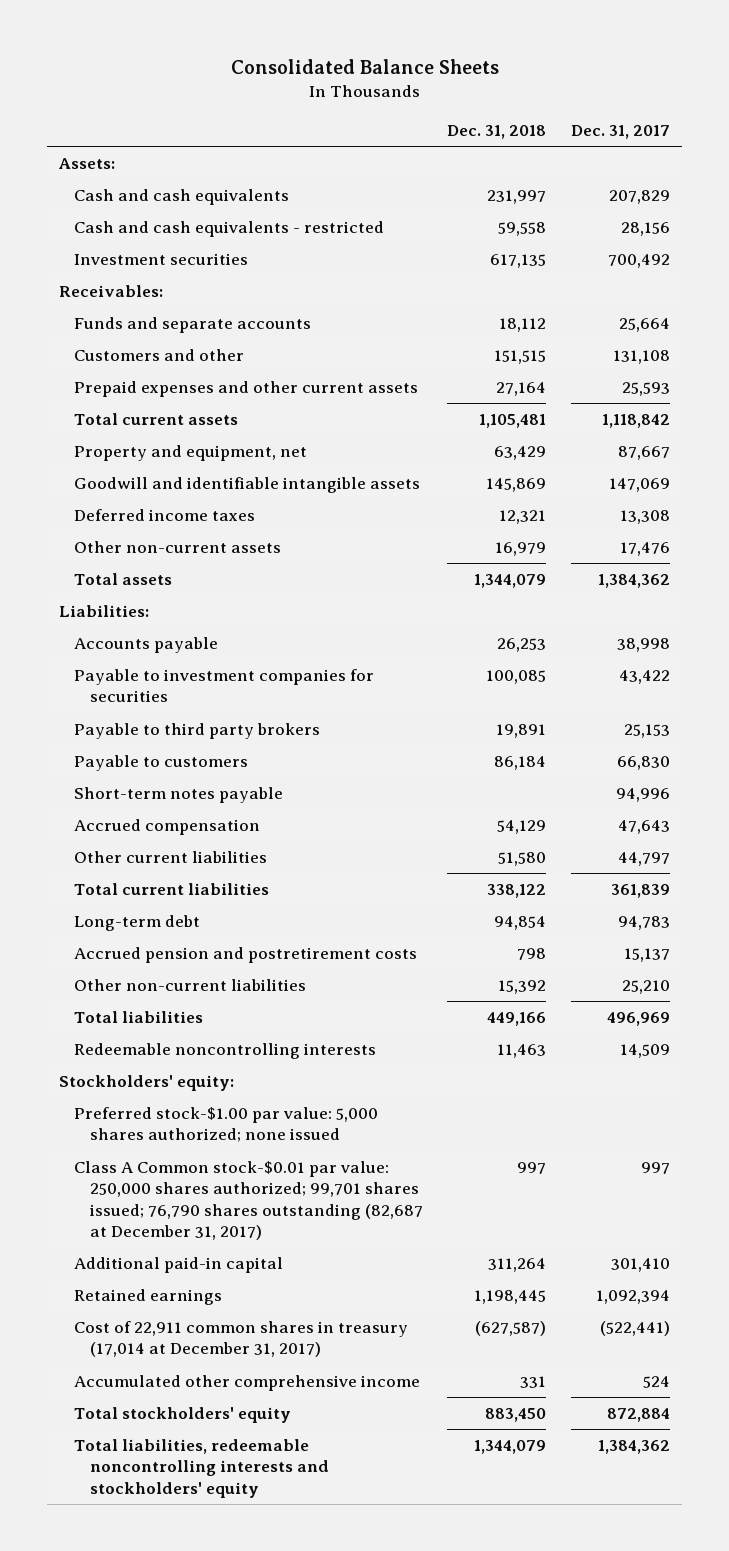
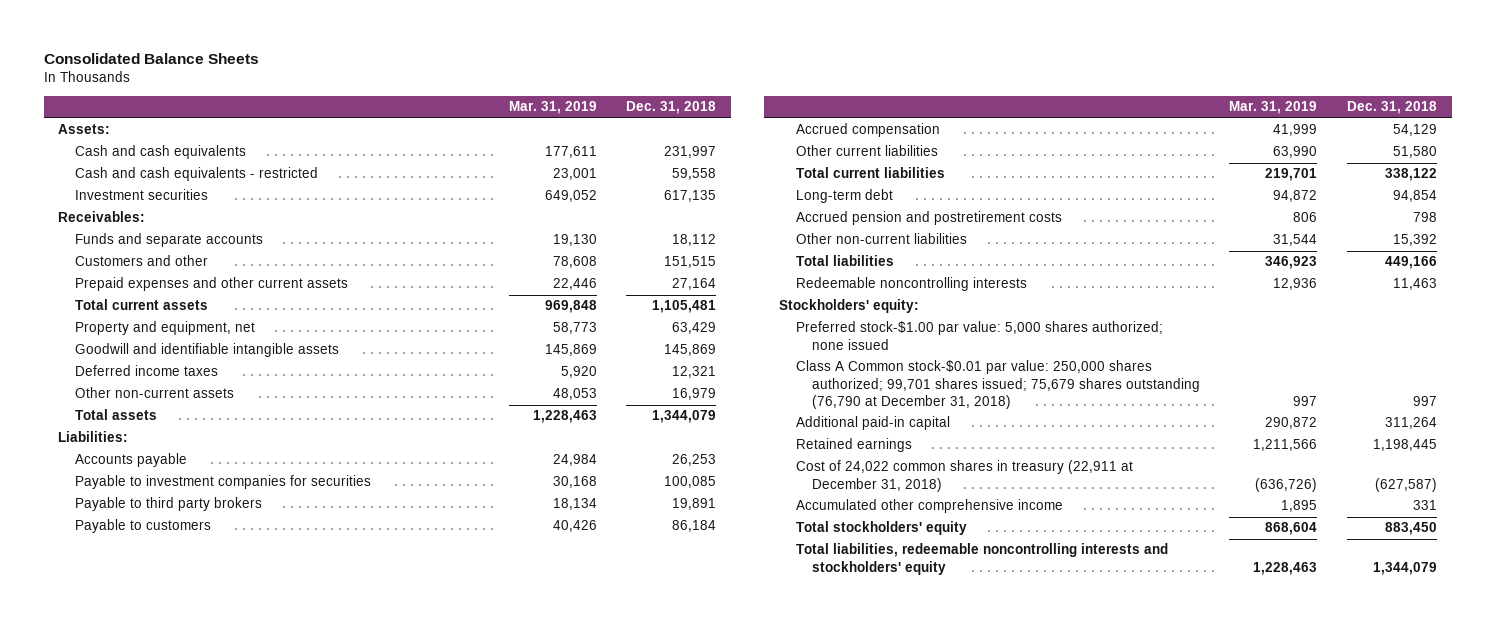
- | Dec. 31, 2018 | Dec. 31, 2017
+ | Mar. 31, 2019 | Dec. 31, 2018
- Short-term notes payable | | 94,996
- Class A Common stock-$0.01 par value: 250,000 shares authorized; 99,701 shares issued; 76,790 shares outstanding (82,687 at December 31, 2017) | 997 | 997
+ Class A Common stock-$0.01 par value: 250,000 shares authorized; 99,701 shares issued; 75,679 shares outstanding (76,790 at December 31, 2018) | 997 | 997
- Cost of 22,911 common shares in treasury (17,014 at December 31, 2017) | (627,587) | (522,441)
+ Cost of 24,022 common shares in treasury (22,911 at December 31, 2018) | (636,726) | (627,587)

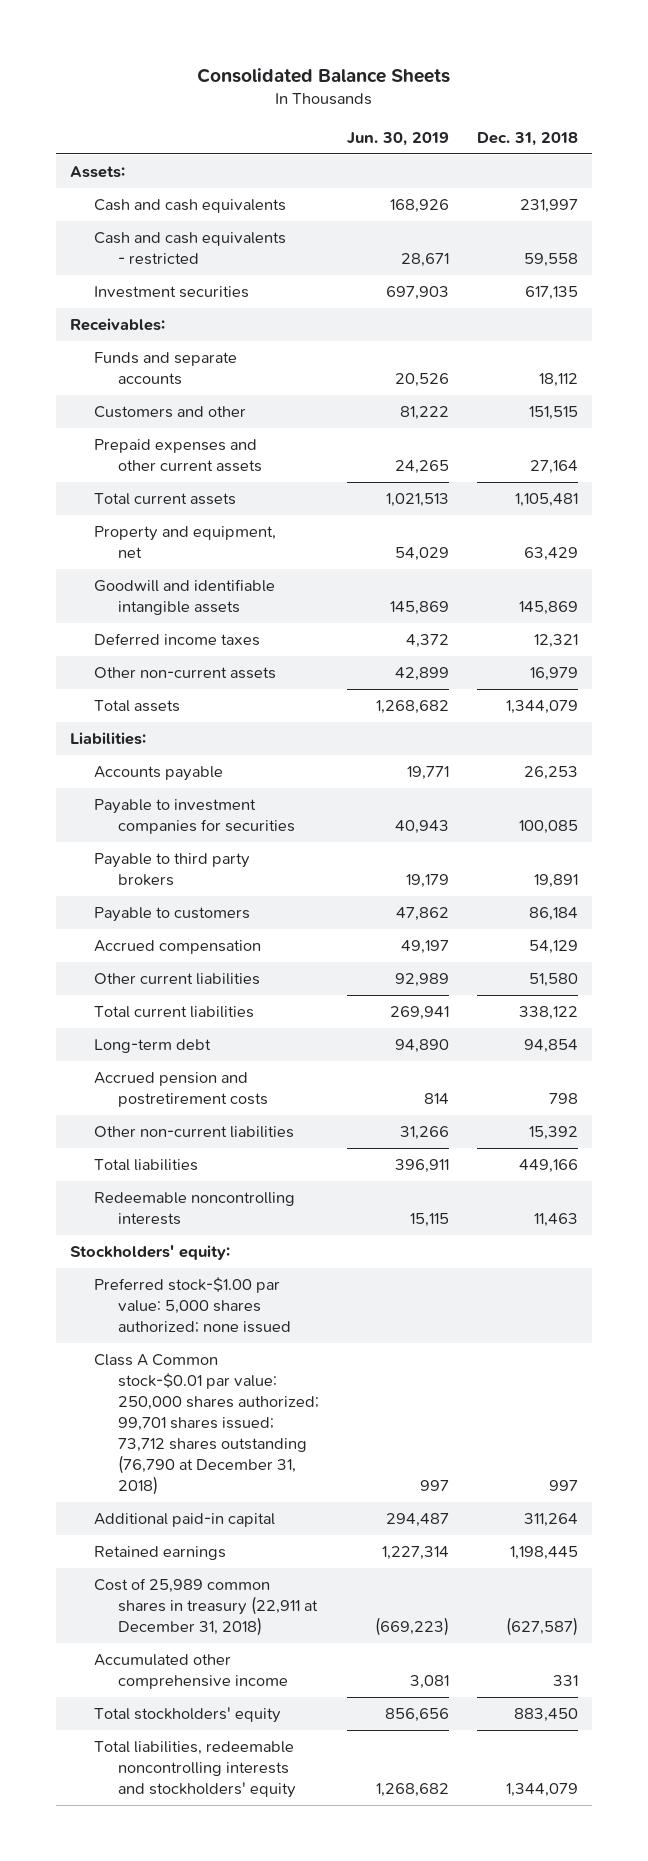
- | Mar. 31, 2019 | Dec. 31, 2018
+ | Jun. 30, 2019 | Dec. 31, 2018
- Class A Common stock-$0.01 par value: 250,000 shares authorized; 99,701 shares issued; 75,679 shares outstanding (76,790 at December 31, 2018) | 997 | 997
+ Class A Common stock-$0.01 par value: 250,000 shares authorized; 99,701 shares issued; 73,712 shares outstanding (76,790 at December 31, 2018) | 997 | 997
- Cost of 24,022 common shares in treasury (22,911 at December 31, 2018) | (636,726) | (627,587)
+ Cost of 25,989 common shares in treasury (22,911 at December 31, 2018) | (669,223) | (627,587)

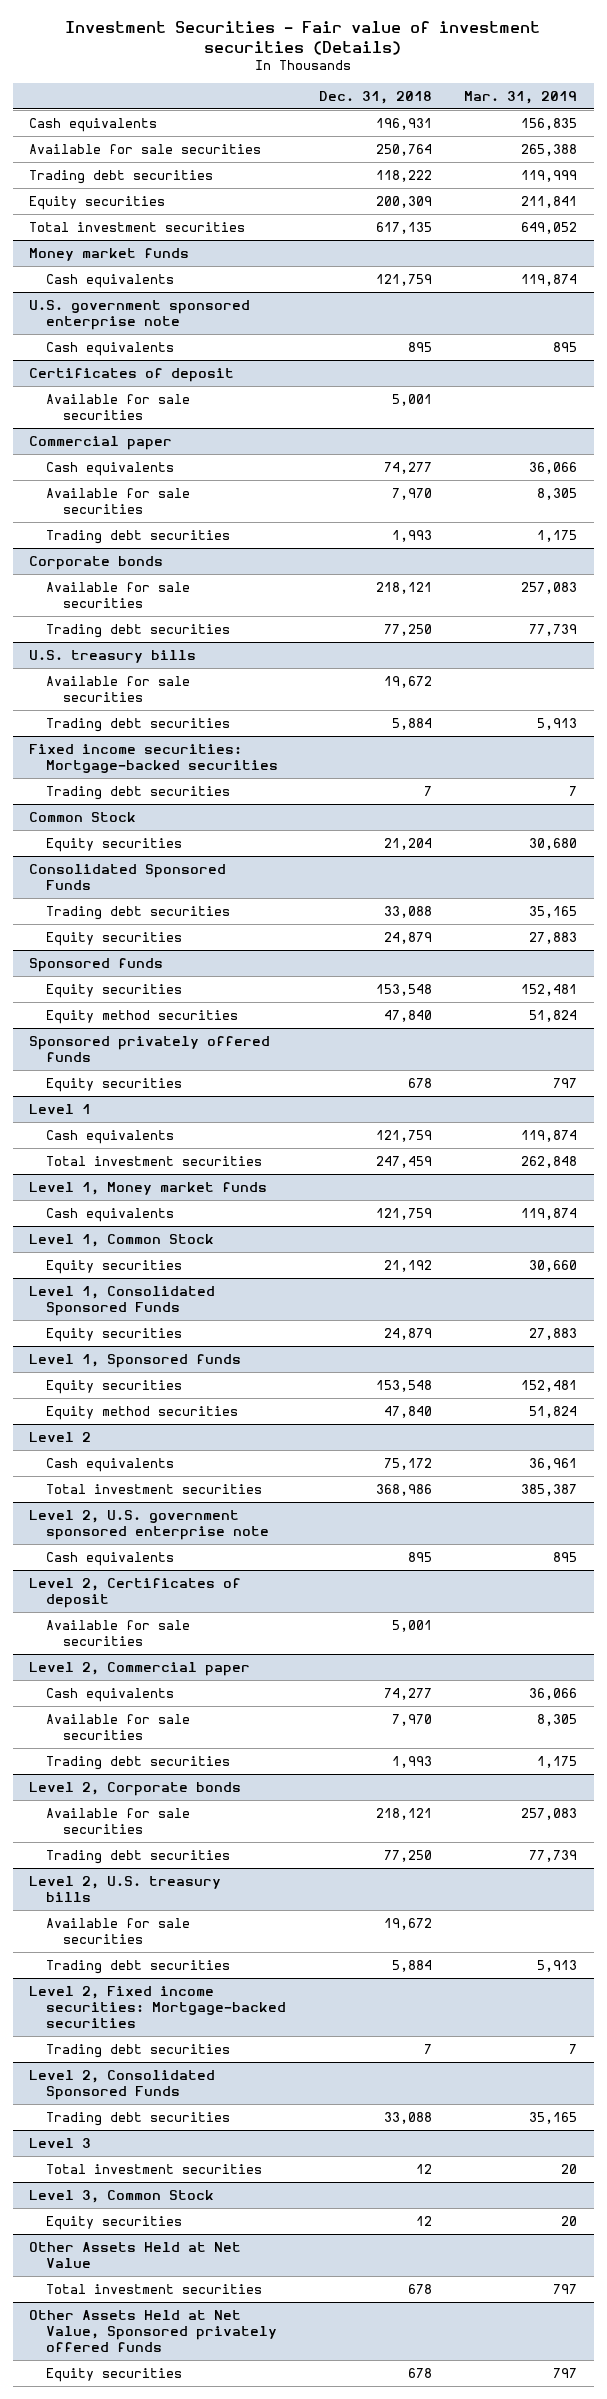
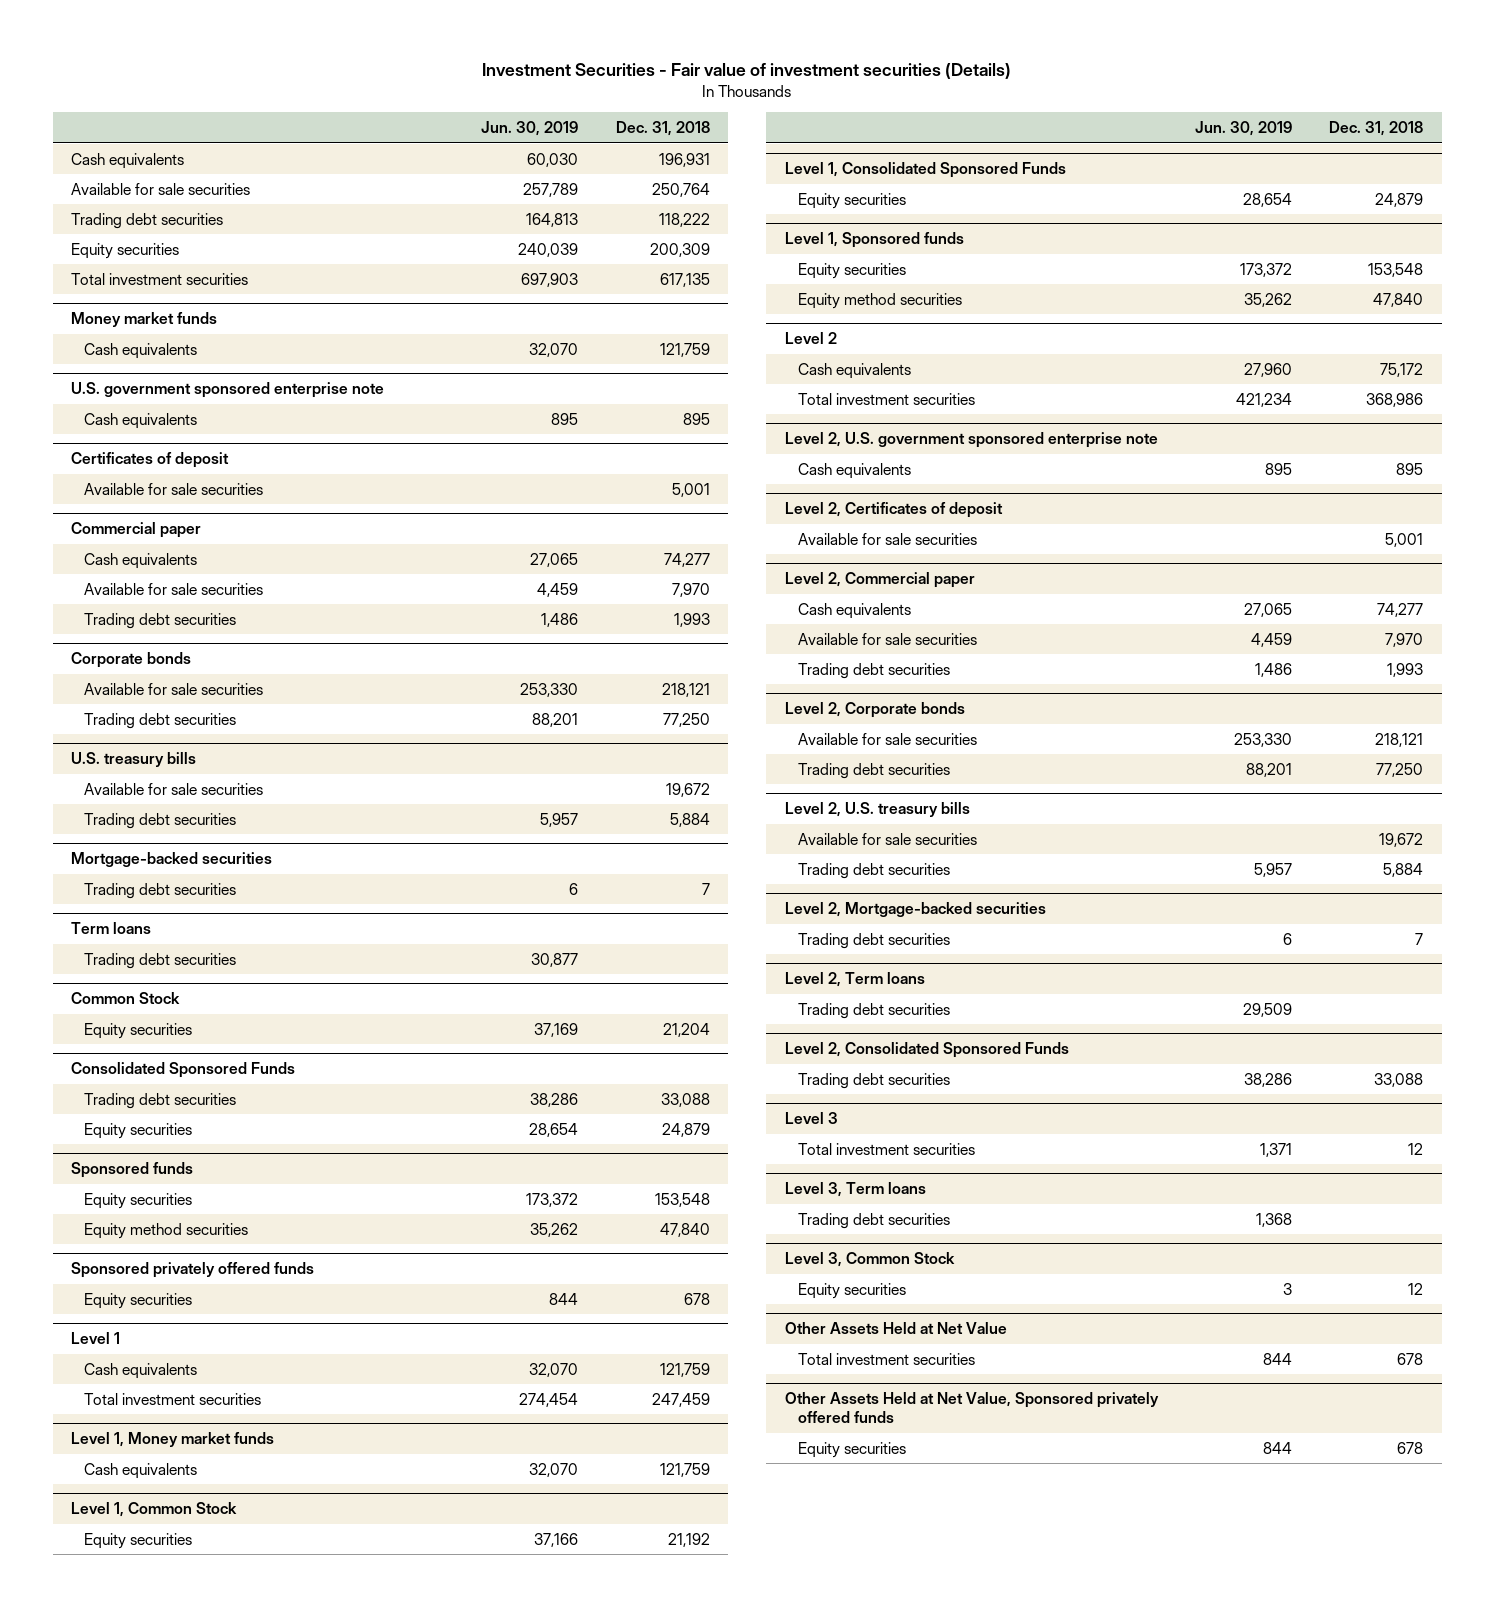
- | Dec. 31, 2018 | Mar. 31, 2019
+ | Jun. 30, 2019 | Dec. 31, 2018
- Fixed income securities: Mortgage-backed securities
+ Mortgage-backed securities
+ Term loans
+ Trading debt securities | 30,877 |
- Level 2, Fixed income securities: Mortgage-backed securities
+ Level 2, Mortgage-backed securities
+ Level 2, Term loans
+ Trading debt securities | 29,509 |
+ Level 3, Term loans
+ Trading debt securities | 1,368 |

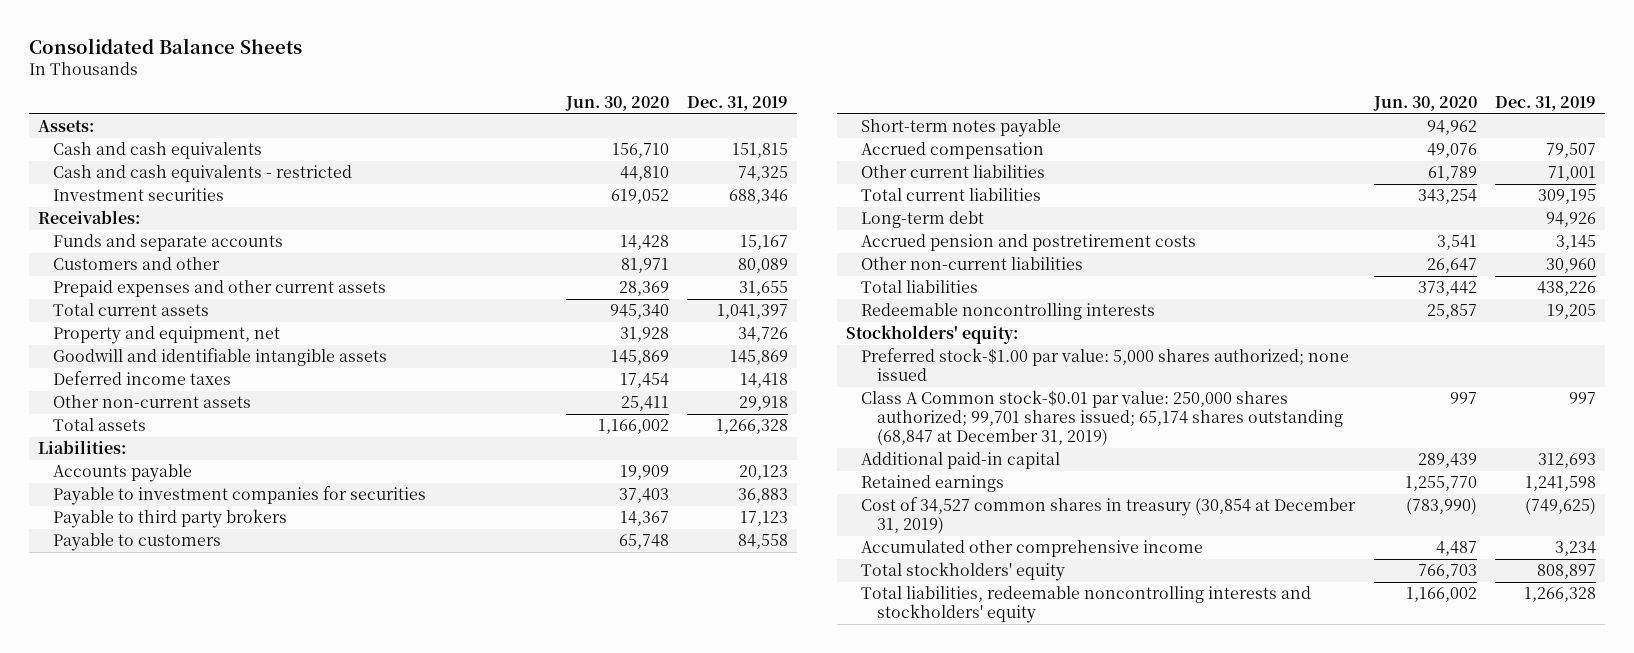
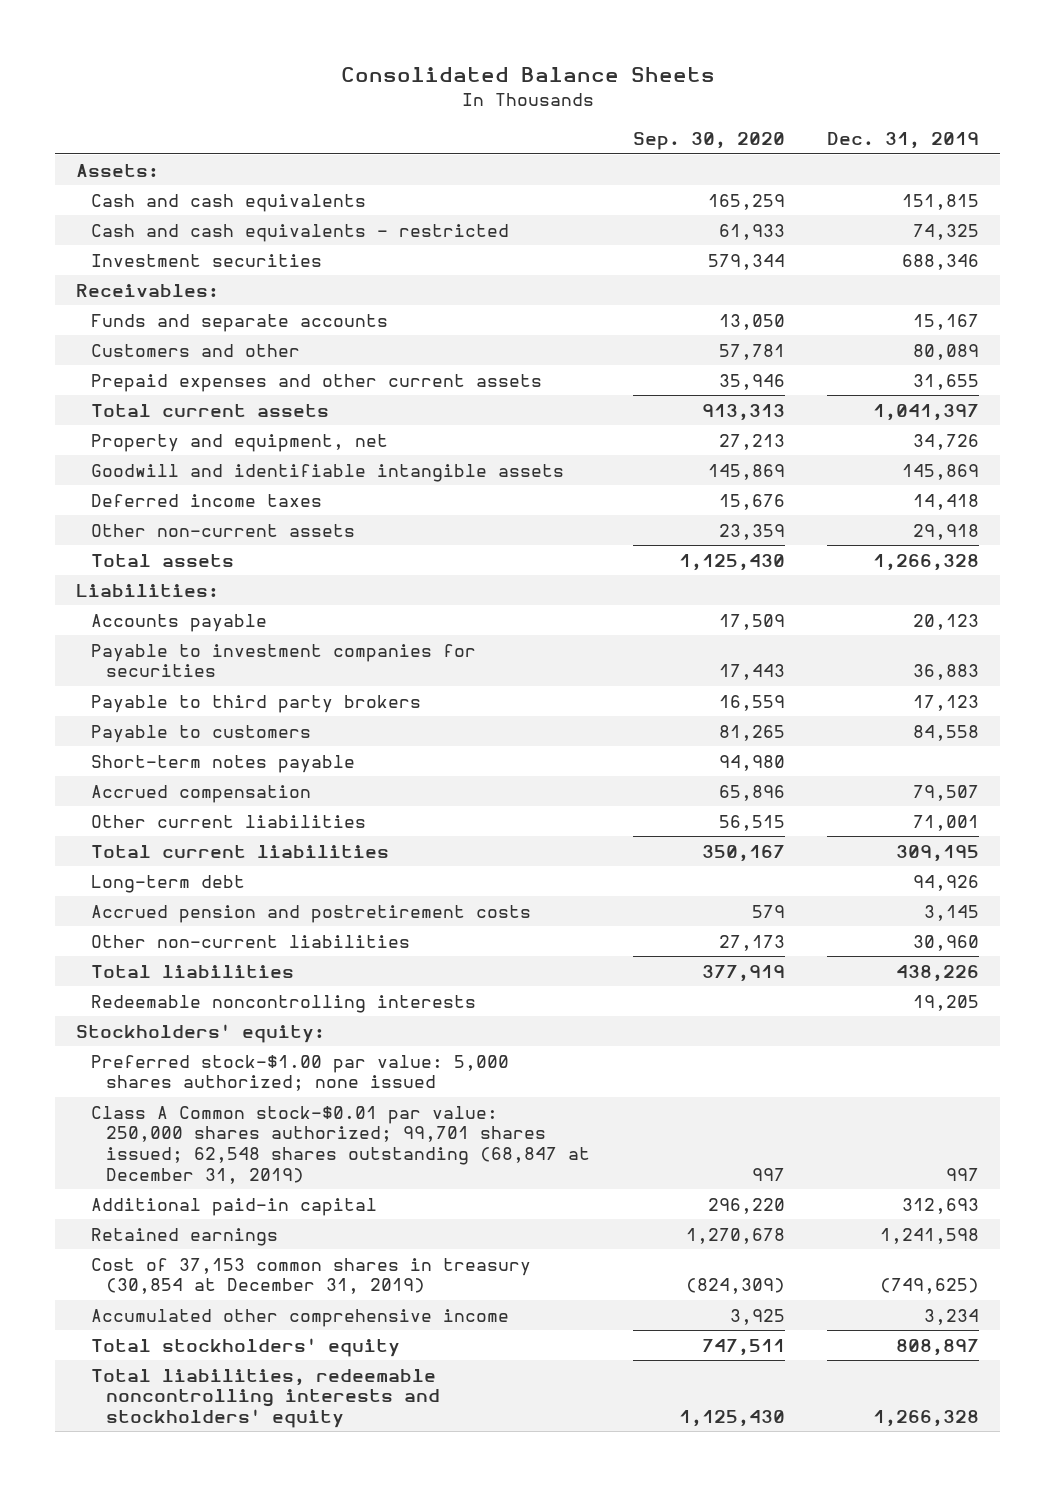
- | Jun. 30, 2020 | Dec. 31, 2019
+ | Sep. 30, 2020 | Dec. 31, 2019
- Class A Common stock-$0.01 par value: 250,000 shares authorized; 99,701 shares issued; 65,174 shares outstanding (68,847 at December 31, 2019) | 997 | 997
+ Class A Common stock-$0.01 par value: 250,000 shares authorized; 99,701 shares issued; 62,548 shares outstanding (68,847 at December 31, 2019) | 997 | 997
- Cost of 34,527 common shares in treasury (30,854 at December 31, 2019) | (783,990) | (749,625)
+ Cost of 37,153 common shares in treasury (30,854 at December 31, 2019) | (824,309) | (749,625)

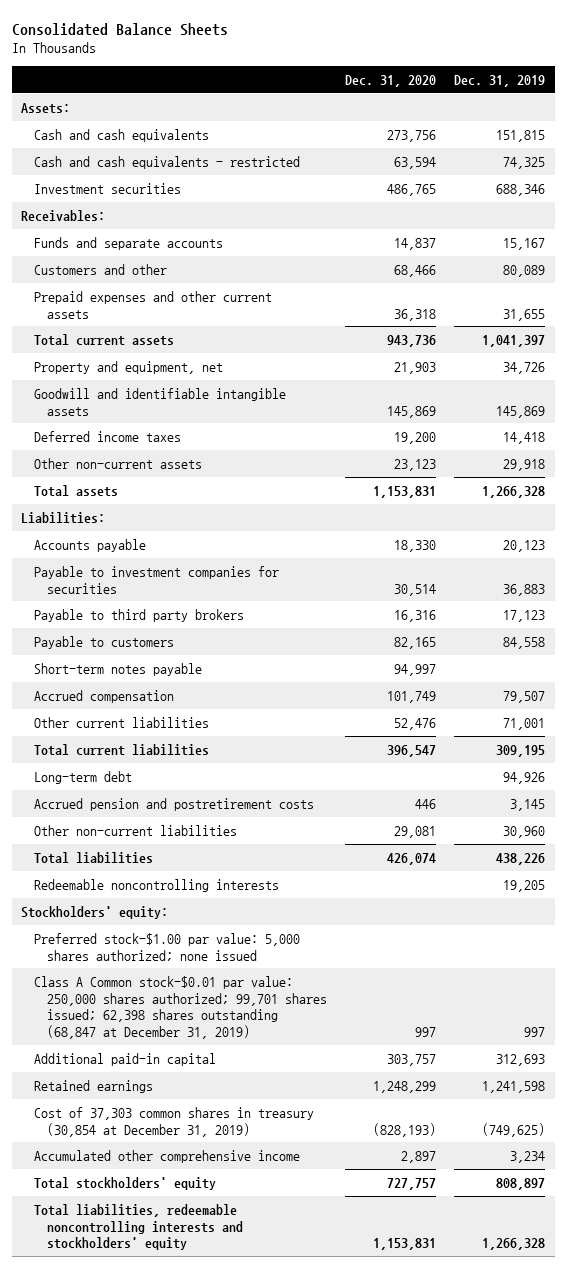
- | Sep. 30, 2020 | Dec. 31, 2019
+ | Dec. 31, 2020 | Dec. 31, 2019
- Class A Common stock-$0.01 par value: 250,000 shares authorized; 99,701 shares issued; 62,548 shares outstanding (68,847 at December 31, 2019) | 997 | 997
+ Class A Common stock-$0.01 par value: 250,000 shares authorized; 99,701 shares issued; 62,398 shares outstanding (68,847 at December 31, 2019) | 997 | 997
- Cost of 37,153 common shares in treasury (30,854 at December 31, 2019) | (824,309) | (749,625)
+ Cost of 37,303 common shares in treasury (30,854 at December 31, 2019) | (828,193) | (749,625)

